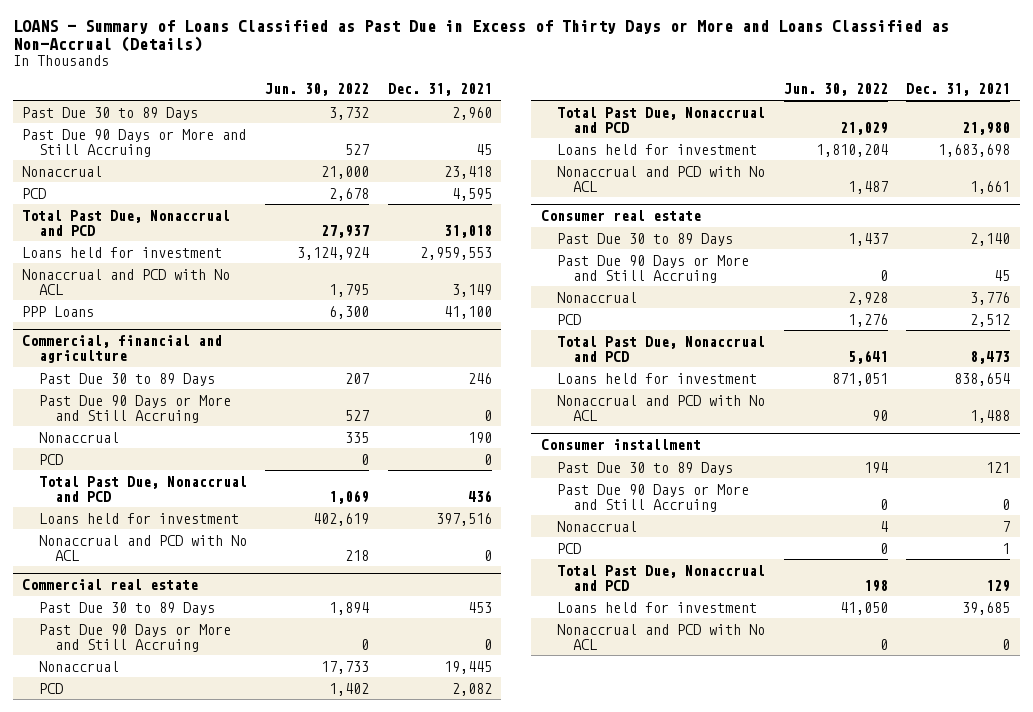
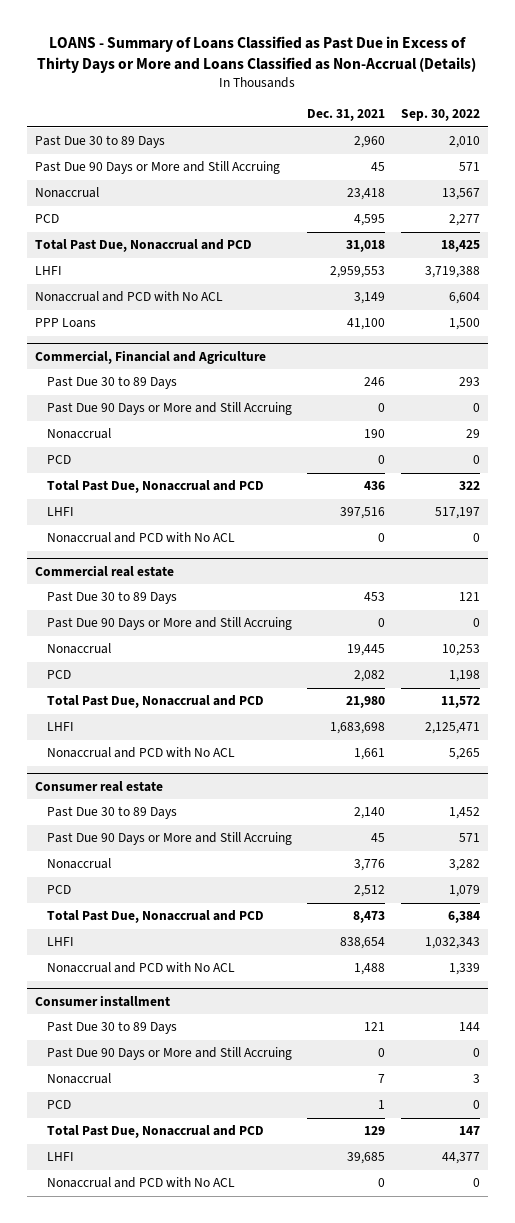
- | Jun. 30, 2022 | Dec. 31, 2021
+ | Dec. 31, 2021 | Sep. 30, 2022
- Loans held for investment | 3,124,924 | 2,959,553
+ LHFI | 2,959,553 | 3,719,388
- Commercial, financial and agriculture
+ Commercial, Financial and Agriculture
- Loans held for investment | 402,619 | 397,516
+ LHFI | 397,516 | 517,197
@ Commercial real estate
- Loans held for investment | 1,810,204 | 1,683,698
+ LHFI | 1,683,698 | 2,125,471
@ Consumer real estate
- Loans held for investment | 871,051 | 838,654
+ LHFI | 838,654 | 1,032,343
@ Consumer installment
- Loans held for investment | 41,050 | 39,685
+ LHFI | 39,685 | 44,377

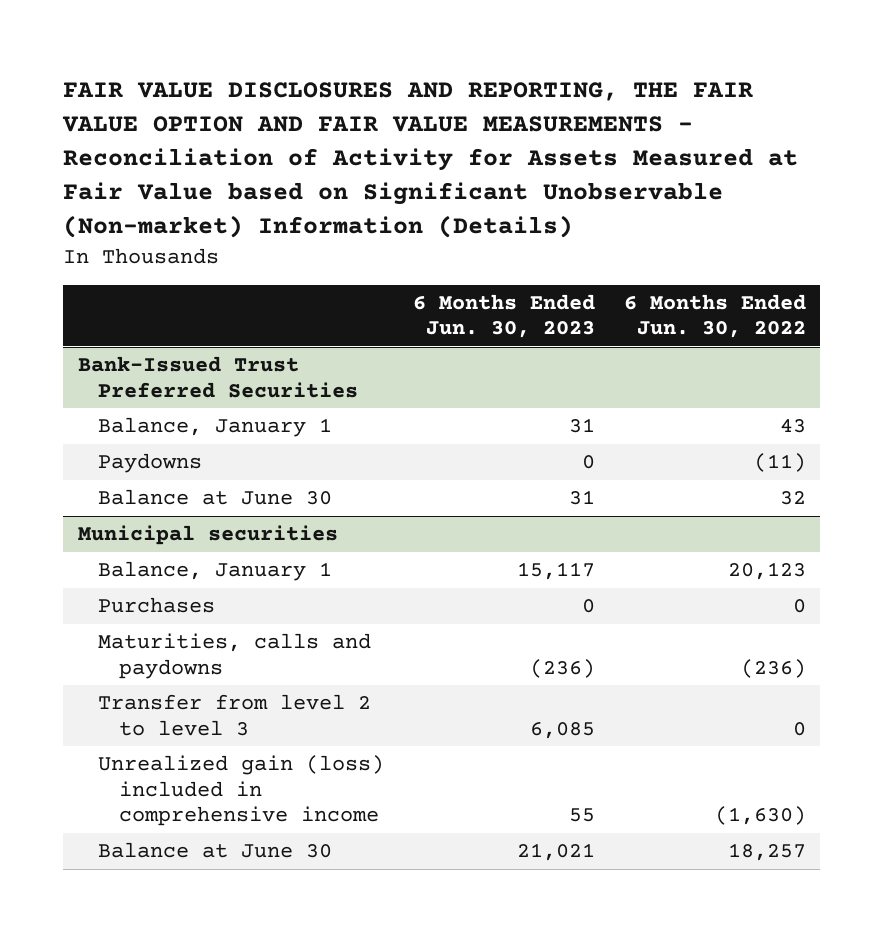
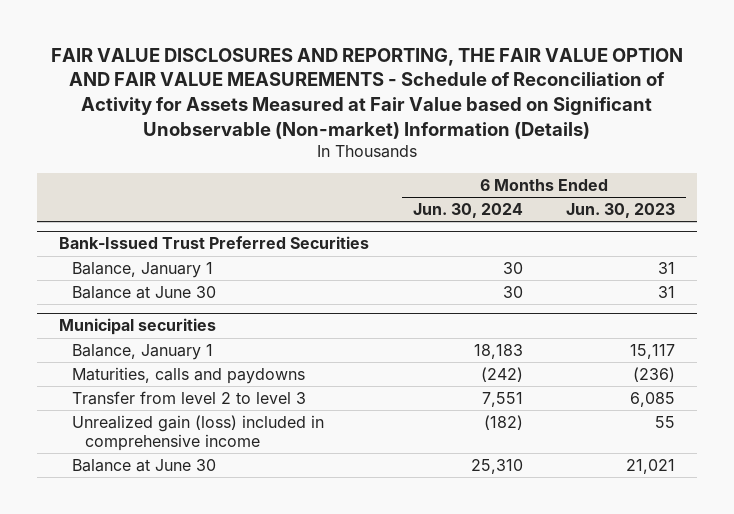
- FAIR VALUE DISCLOSURES AND REPORTING, THE FAIR VALUE OPTION AND FAIR VALUE MEASUREMENTS - Reconciliation of Activity for Assets Measured at Fair Value based on Significant Unobservable (Non-market) Information (Details)
+ FAIR VALUE DISCLOSURES AND REPORTING, THE FAIR VALUE OPTION AND FAIR VALUE MEASUREMENTS - Schedule of Reconciliation of Activity for Assets Measured at Fair Value based on Significant Unobservable (Non-market) Information (Details)
- | 6 Months Ended Jun. 30, 2023 | 6 Months Ended Jun. 30, 2022
+ | 6 Months Ended Jun. 30, 2024 | 6 Months Ended Jun. 30, 2023
@ Bank-Issued Trust Preferred Securities
- Paydowns | 0 | (11)
@ Municipal securities
- Purchases | 0 | 0

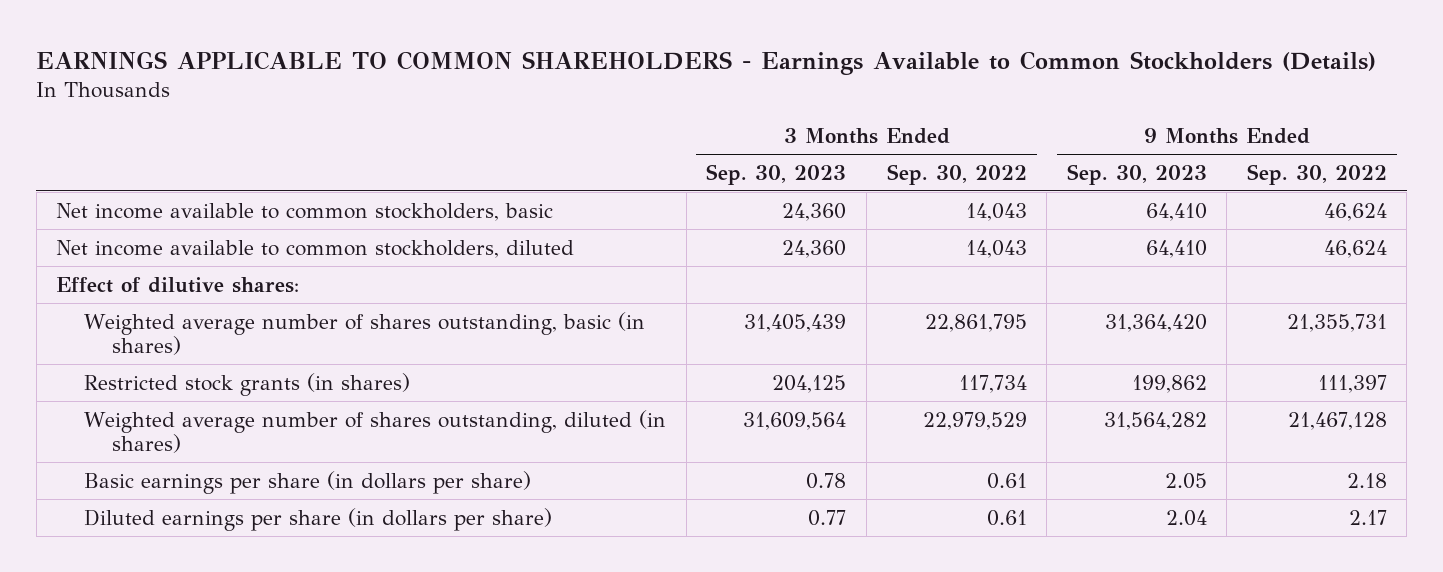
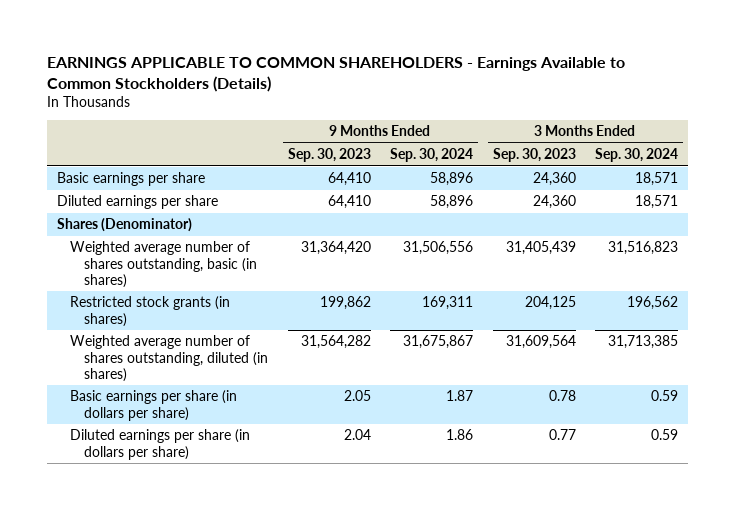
- | 3 Months Ended Sep. 30, 2023 | 3 Months Ended Sep. 30, 2022 | 9 Months Ended Sep. 30, 2023 | 9 Months Ended Sep. 30, 2022
+ | 9 Months Ended Sep. 30, 2023 | 9 Months Ended Sep. 30, 2024 | 3 Months Ended Sep. 30, 2023 | 3 Months Ended Sep. 30, 2024
- Net income available to common stockholders, basic | 24,360 | 14,043 | 64,410 | 46,624
- Net income available to common stockholders, diluted | 24,360 | 14,043 | 64,410 | 46,624
- Effect of dilutive shares:
+ Basic earnings per share | 64,410 | 58,896 | 24,360 | 18,571
+ Diluted earnings per share | 64,410 | 58,896 | 24,360 | 18,571
+ Shares (Denominator)

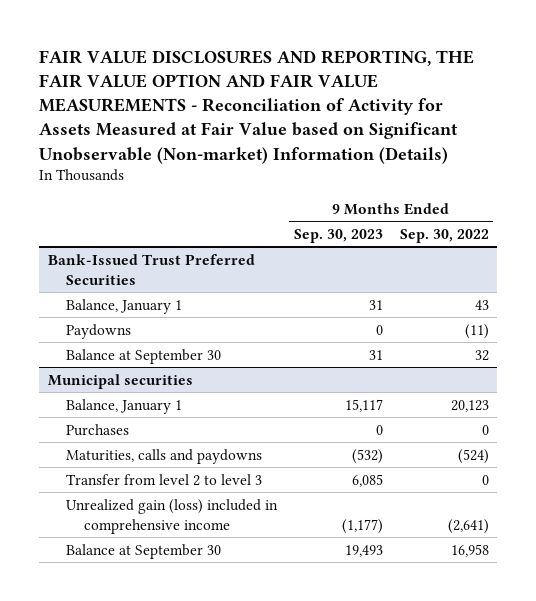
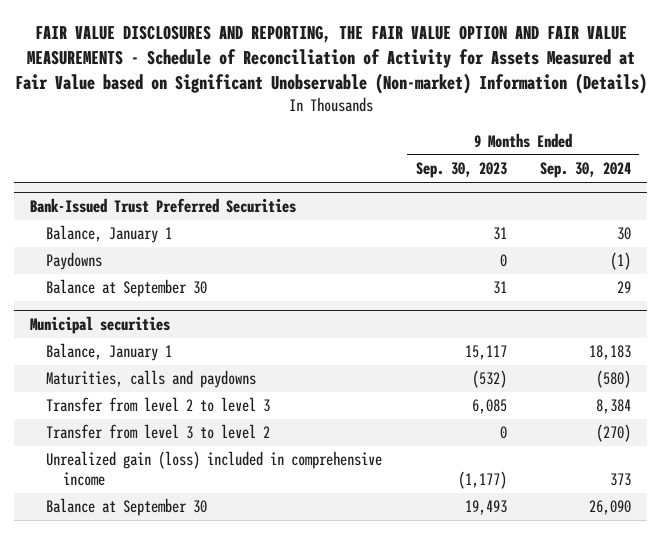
- FAIR VALUE DISCLOSURES AND REPORTING, THE FAIR VALUE OPTION AND FAIR VALUE MEASUREMENTS - Reconciliation of Activity for Assets Measured at Fair Value based on Significant Unobservable (Non-market) Information (Details)
+ FAIR VALUE DISCLOSURES AND REPORTING, THE FAIR VALUE OPTION AND FAIR VALUE MEASUREMENTS - Schedule of Reconciliation of Activity for Assets Measured at Fair Value based on Significant Unobservable (Non-market) Information (Details)
- | 9 Months Ended Sep. 30, 2023 | 9 Months Ended Sep. 30, 2022
+ | 9 Months Ended Sep. 30, 2023 | 9 Months Ended Sep. 30, 2024
@ Municipal securities
- Purchases | 0 | 0
+ Transfer from level 3 to level 2 | 0 | (270)

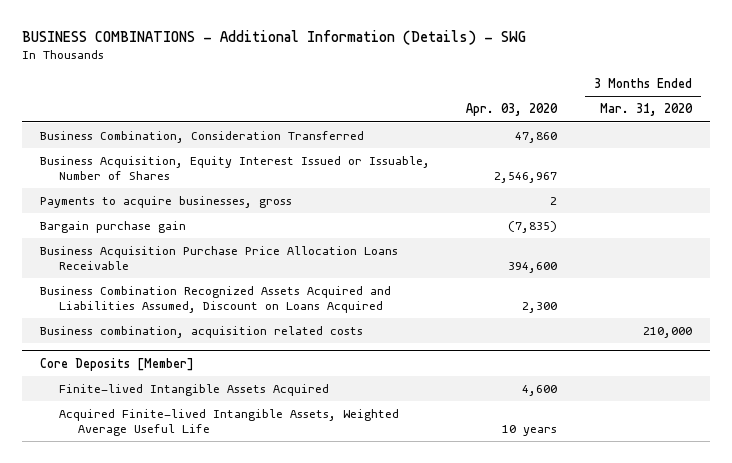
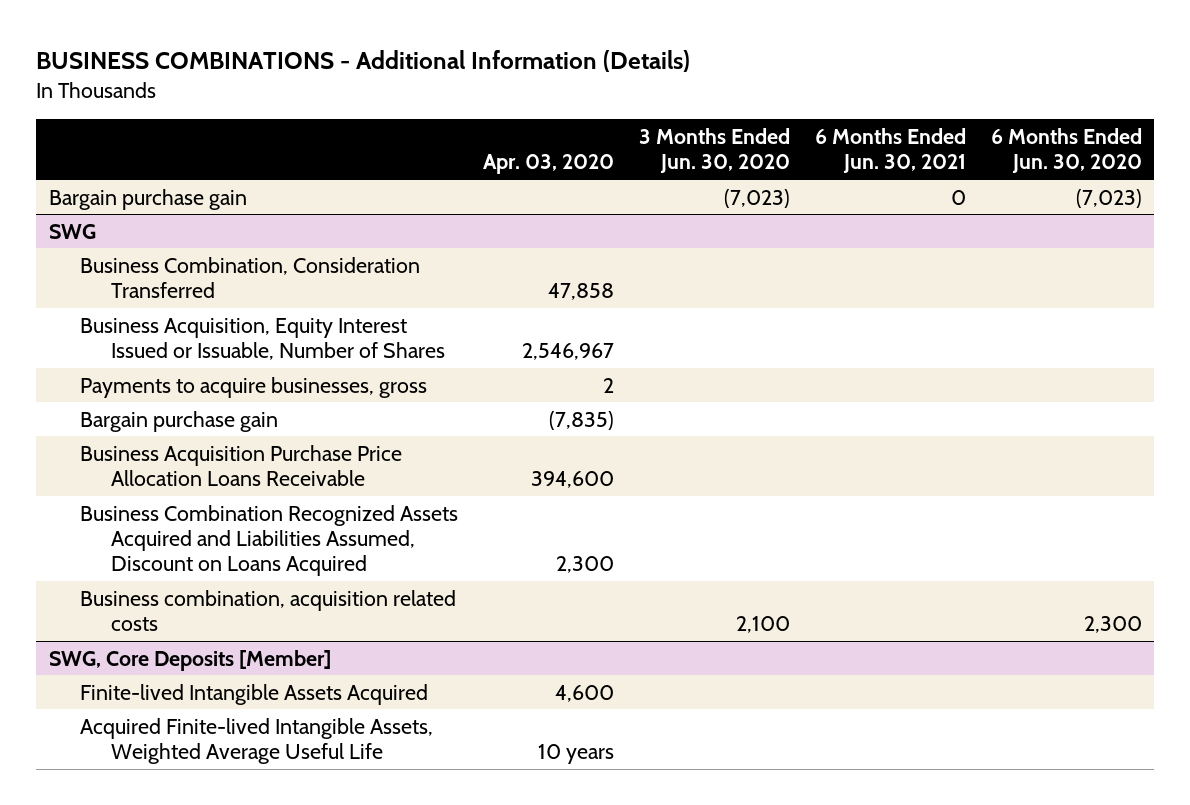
- BUSINESS COMBINATIONS - Additional Information (Details) - SWG
+ BUSINESS COMBINATIONS - Additional Information (Details)
- | Apr. 03, 2020 | 3 Months Ended Mar. 31, 2020
+ | Apr. 03, 2020 | 3 Months Ended Jun. 30, 2020 | 6 Months Ended Jun. 30, 2021 | 6 Months Ended Jun. 30, 2020
- Business Combination, Consideration Transferred | 47,860 |
+ Bargain purchase gain | | (7,023) | 0 | (7,023)
+ SWG
+ Business Combination, Consideration Transferred | 47,858 | | |
- Core Deposits [Member]
+ SWG, Core Deposits [Member]

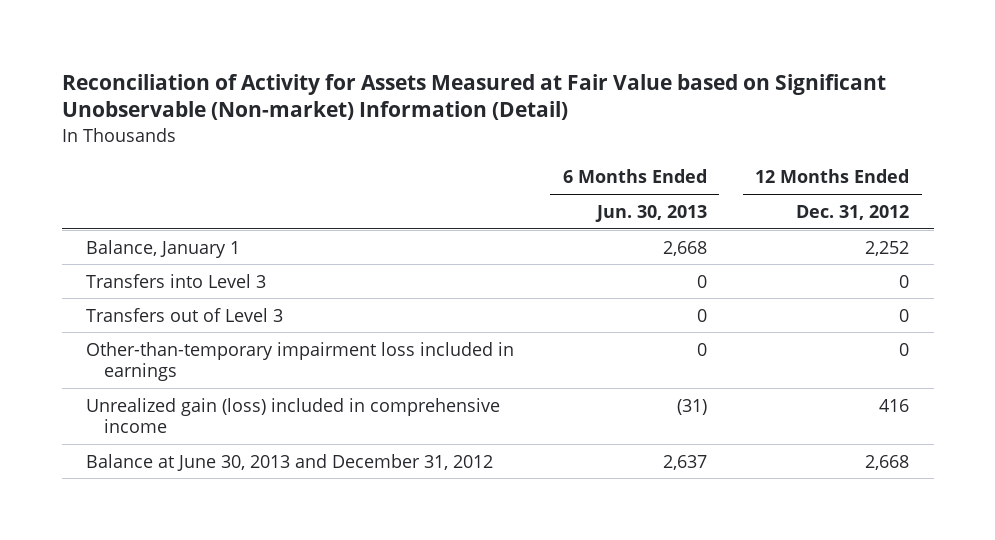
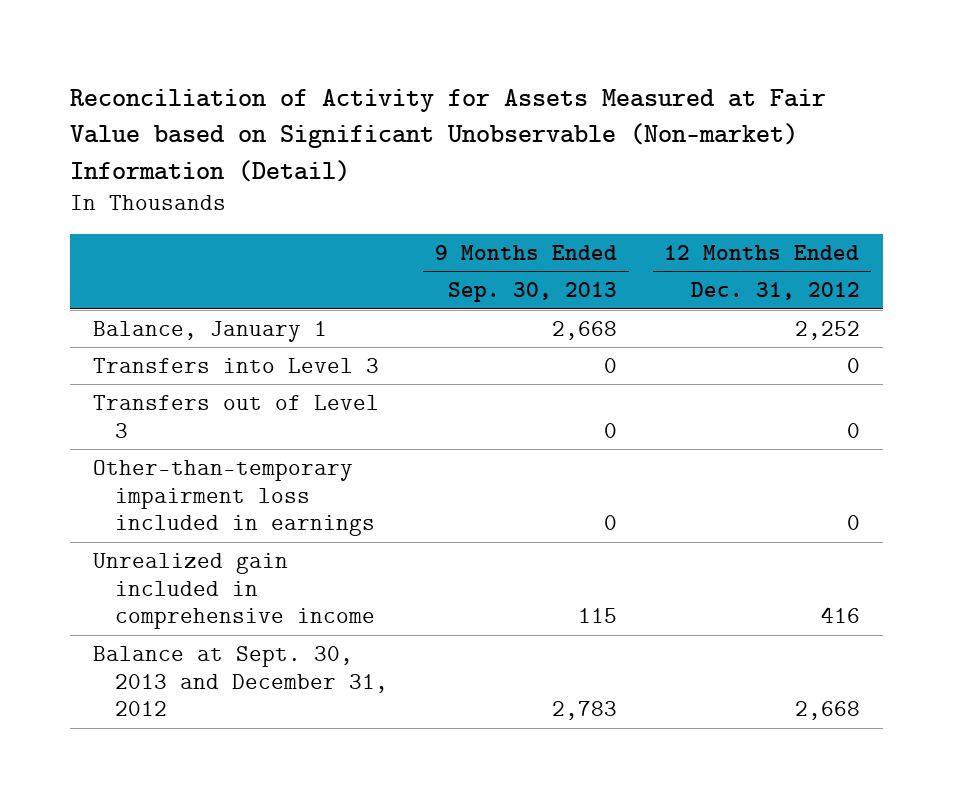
- | 6 Months Ended Jun. 30, 2013 | 12 Months Ended Dec. 31, 2012
+ | 9 Months Ended Sep. 30, 2013 | 12 Months Ended Dec. 31, 2012
- Unrealized gain (loss) included in comprehensive income | (31) | 416
- Balance at June 30, 2013 and December 31, 2012 | 2,637 | 2,668
+ Unrealized gain included in comprehensive income | 115 | 416
+ Balance at Sept. 30, 2013 and December 31, 2012 | 2,783 | 2,668

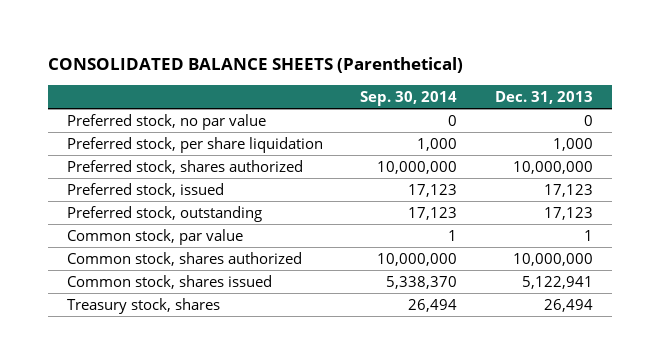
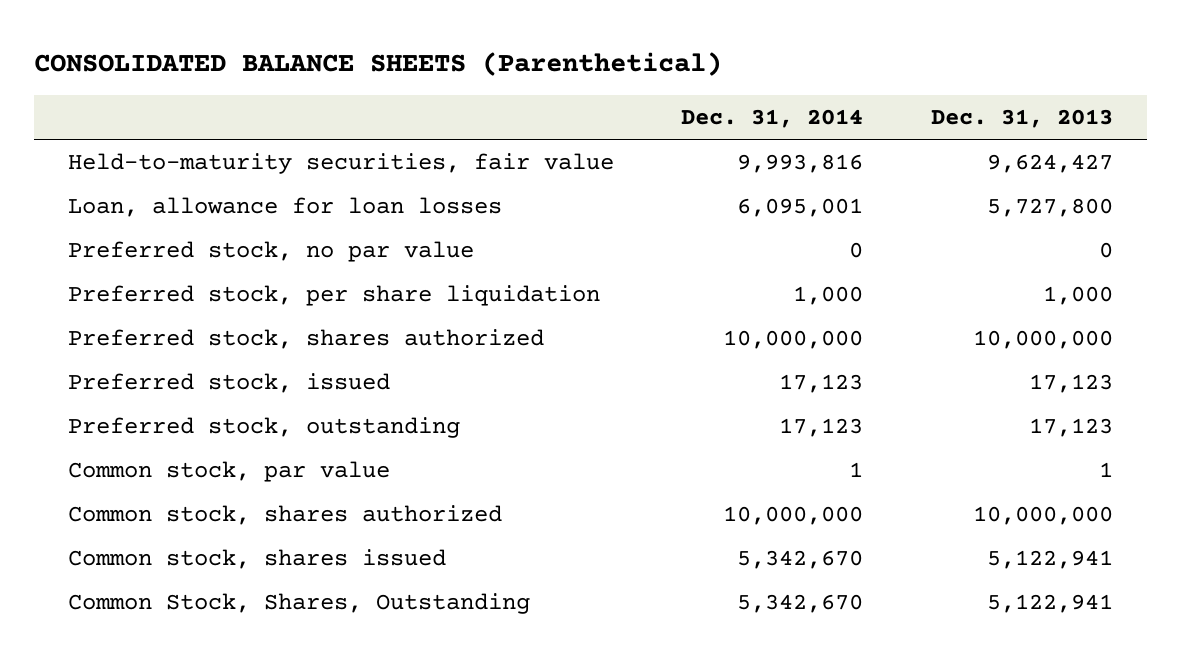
- | Sep. 30, 2014 | Dec. 31, 2013
+ | Dec. 31, 2014 | Dec. 31, 2013
+ Held-to-maturity securities, fair value | 9,993,816 | 9,624,427
+ Loan, allowance for loan losses | 6,095,001 | 5,727,800
- Treasury stock, shares | 26,494 | 26,494
+ Common Stock, Shares, Outstanding | 5,342,670 | 5,122,941

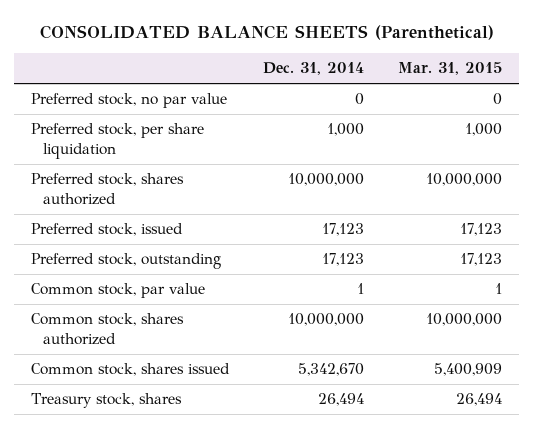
- | Dec. 31, 2014 | Dec. 31, 2013
+ | Dec. 31, 2014 | Mar. 31, 2015
- Held-to-maturity securities, fair value | 9,993,816 | 9,624,427
- Loan, allowance for loan losses | 6,095,001 | 5,727,800
- Common Stock, Shares, Outstanding | 5,342,670 | 5,122,941
+ Treasury stock, shares | 26,494 | 26,494

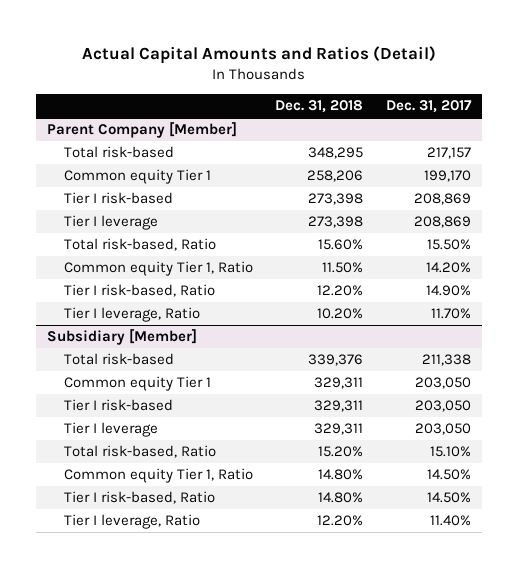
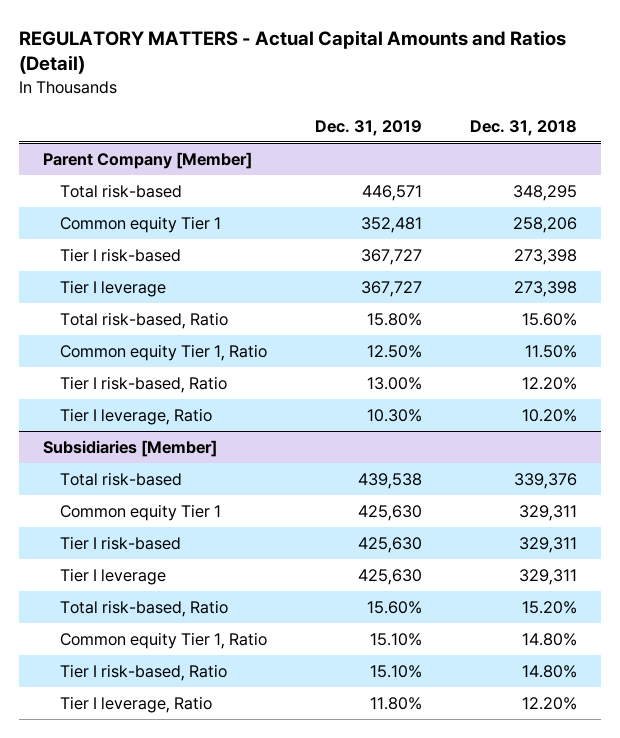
- Actual Capital Amounts and Ratios (Detail)
+ REGULATORY MATTERS - Actual Capital Amounts and Ratios (Detail)
- | Dec. 31, 2018 | Dec. 31, 2017
+ | Dec. 31, 2019 | Dec. 31, 2018
- Subsidiary [Member]
+ Subsidiaries [Member]

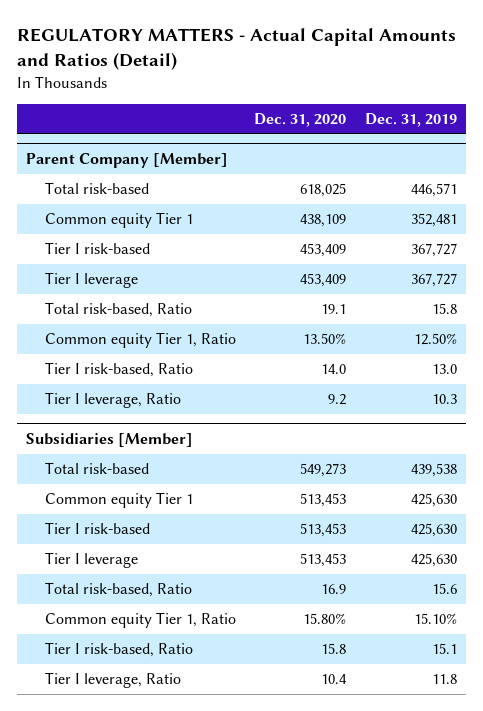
- | Dec. 31, 2019 | Dec. 31, 2018
+ | Dec. 31, 2020 | Dec. 31, 2019
@ Parent Company [Member]
- Total risk-based, Ratio | 15.80% | 15.60%
+ Total risk-based, Ratio | 19.1 | 15.8
- Tier I risk-based, Ratio | 13.00% | 12.20%
- Tier I leverage, Ratio | 10.30% | 10.20%
+ Tier I risk-based, Ratio | 14.0 | 13.0
+ Tier I leverage, Ratio | 9.2 | 10.3
@ Subsidiaries [Member]
- Total risk-based, Ratio | 15.60% | 15.20%
+ Total risk-based, Ratio | 16.9 | 15.6
- Tier I risk-based, Ratio | 15.10% | 14.80%
- Tier I leverage, Ratio | 11.80% | 12.20%
+ Tier I risk-based, Ratio | 15.8 | 15.1
+ Tier I leverage, Ratio | 10.4 | 11.8

